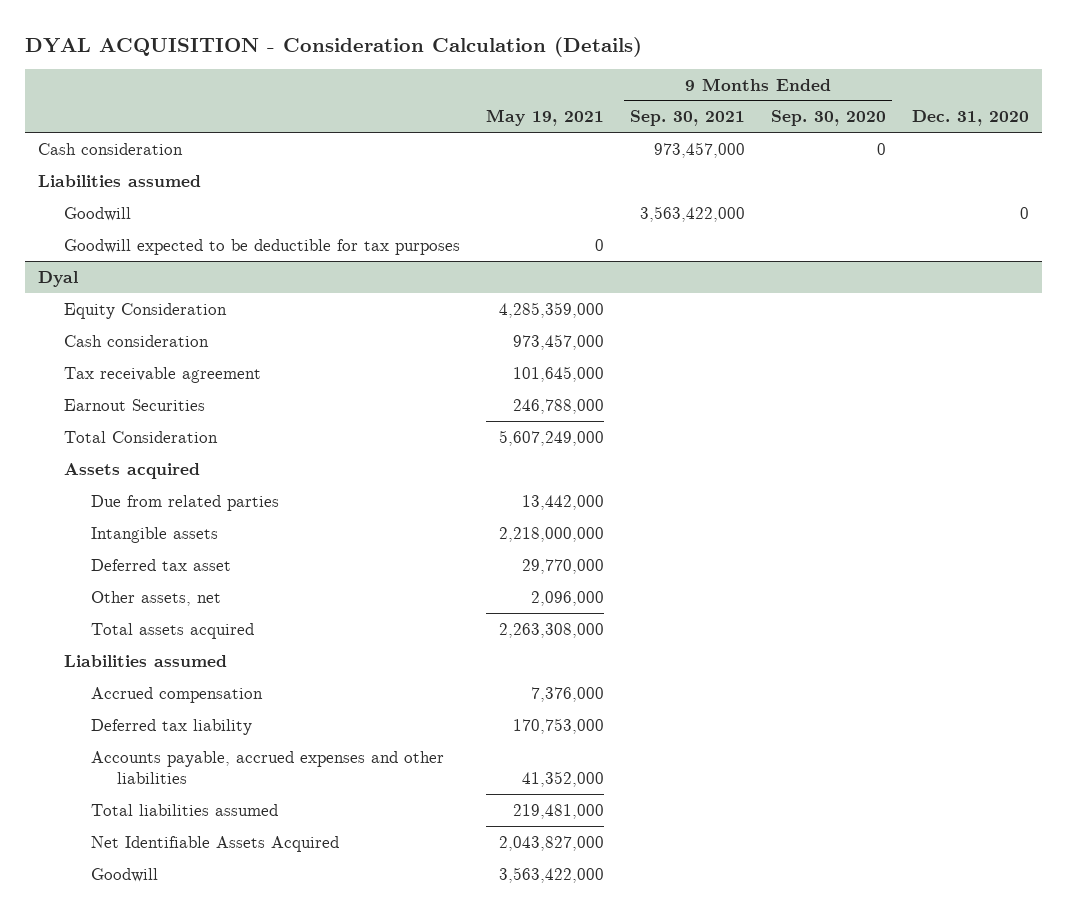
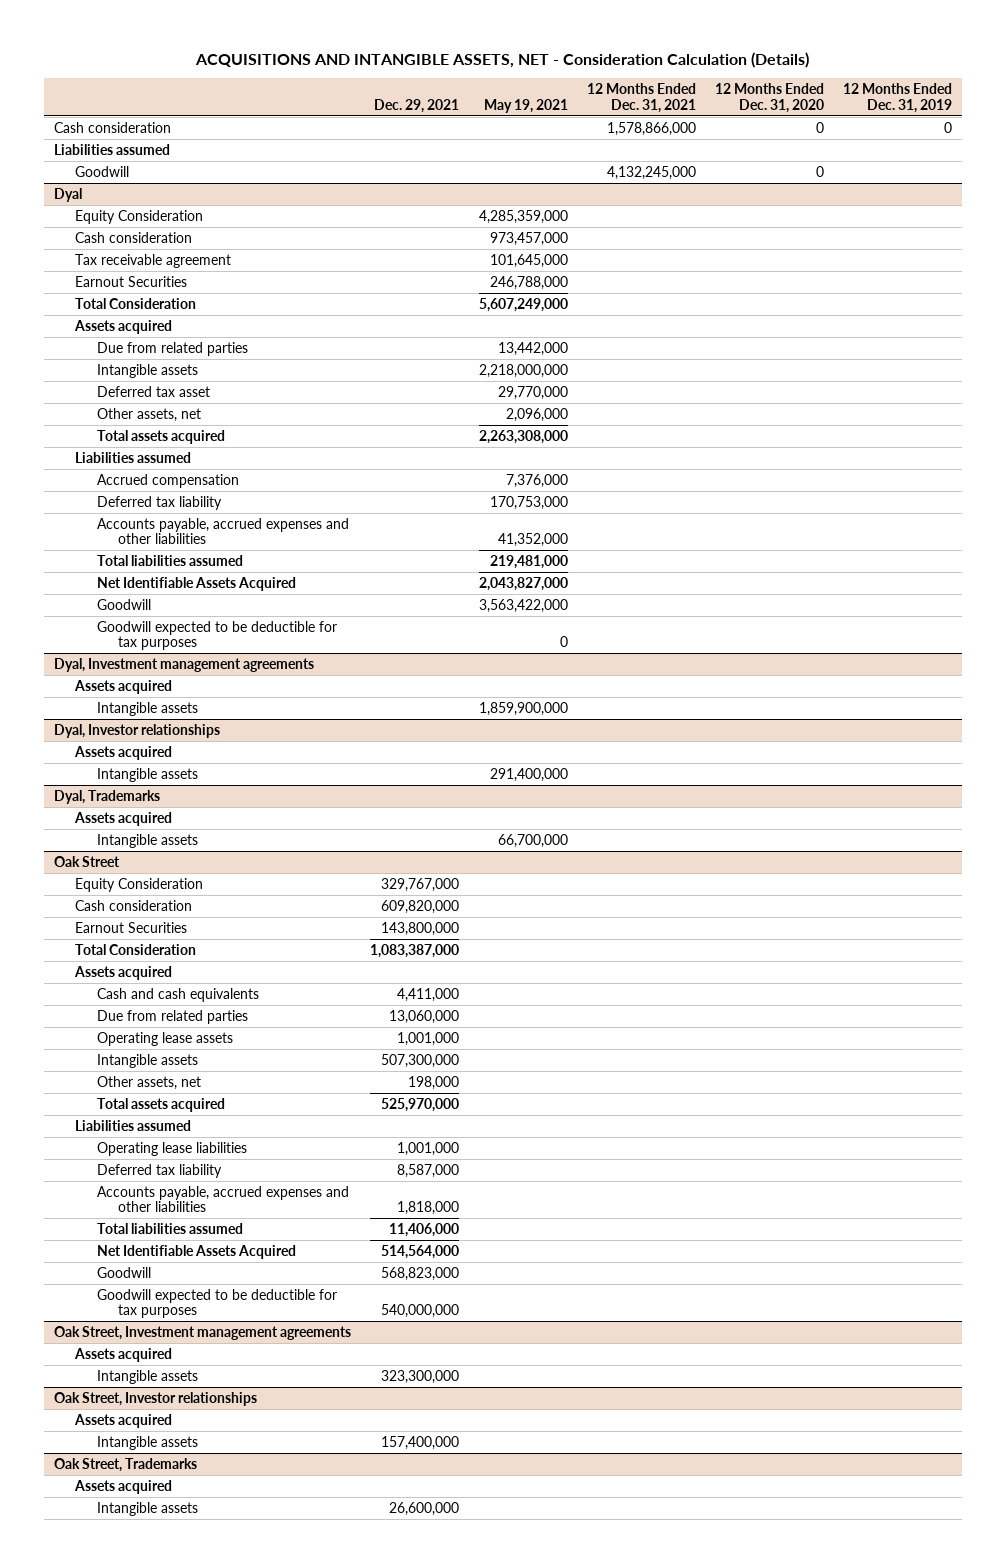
- DYAL ACQUISITION - Consideration Calculation (Details)
+ ACQUISITIONS AND INTANGIBLE ASSETS, NET - Consideration Calculation (Details)
- | May 19, 2021 | 9 Months Ended Sep. 30, 2021 | 9 Months Ended Sep. 30, 2020 | Dec. 31, 2020
+ | Dec. 29, 2021 | May 19, 2021 | 12 Months Ended Dec. 31, 2021 | 12 Months Ended Dec. 31, 2020 | 12 Months Ended Dec. 31, 2019
- Goodwill expected to be deductible for tax purposes | 0 | | |
@ Dyal
+ Goodwill expected to be deductible for tax purposes | | 0 | | |
+ Dyal, Investment management agreements
+ Assets acquired
+ Intangible assets | | 1,859,900,000 | | |
+ Dyal, Investor relationships
+ Assets acquired
+ Intangible assets | | 291,400,000 | | |
+ Dyal, Trademarks
+ Assets acquired
+ Intangible assets | | 66,700,000 | | |
+ Oak Street
+ Equity Consideration | 329,767,000 | | | |
+ Cash consideration | 609,820,000 | | | |
+ Earnout Securities | 143,800,000 | | | |
+ Total Consideration | 1,083,387,000 | | | |
+ Assets acquired
+ Cash and cash equivalents | 4,411,000 | | | |
+ Due from related parties | 13,060,000 | | | |
+ Operating lease assets | 1,001,000 | | | |
+ Intangible assets | 507,300,000 | | | |
+ Other assets, net | 198,000 | | | |
+ Total assets acquired | 525,970,000 | | | |
+ Liabilities assumed
+ Operating lease liabilities | 1,001,000 | | | |
+ Deferred tax liability | 8,587,000 | | | |
+ Accounts payable, accrued expenses and other liabilities | 1,818,000 | | | |
+ Total liabilities assumed | 11,406,000 | | | |
+ Net Identifiable Assets Acquired | 514,564,000 | | | |
+ Goodwill | 568,823,000 | | | |
+ Goodwill expected to be deductible for tax purposes | 540,000,000 | | | |
+ Oak Street, Investment management agreements
+ Assets acquired
+ Intangible assets | 323,300,000 | | | |
+ Oak Street, Investor relationships
+ Assets acquired
+ Intangible assets | 157,400,000 | | | |
+ Oak Street, Trademarks
+ Assets acquired
+ Intangible assets | 26,600,000 | | | |

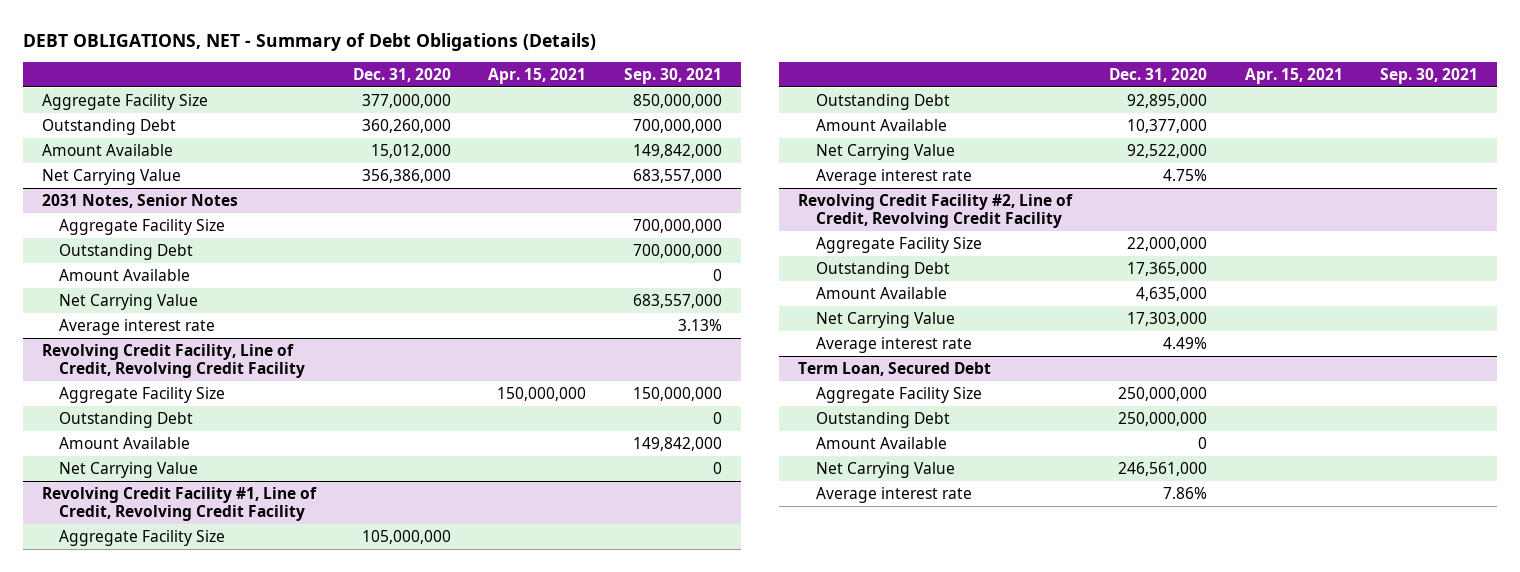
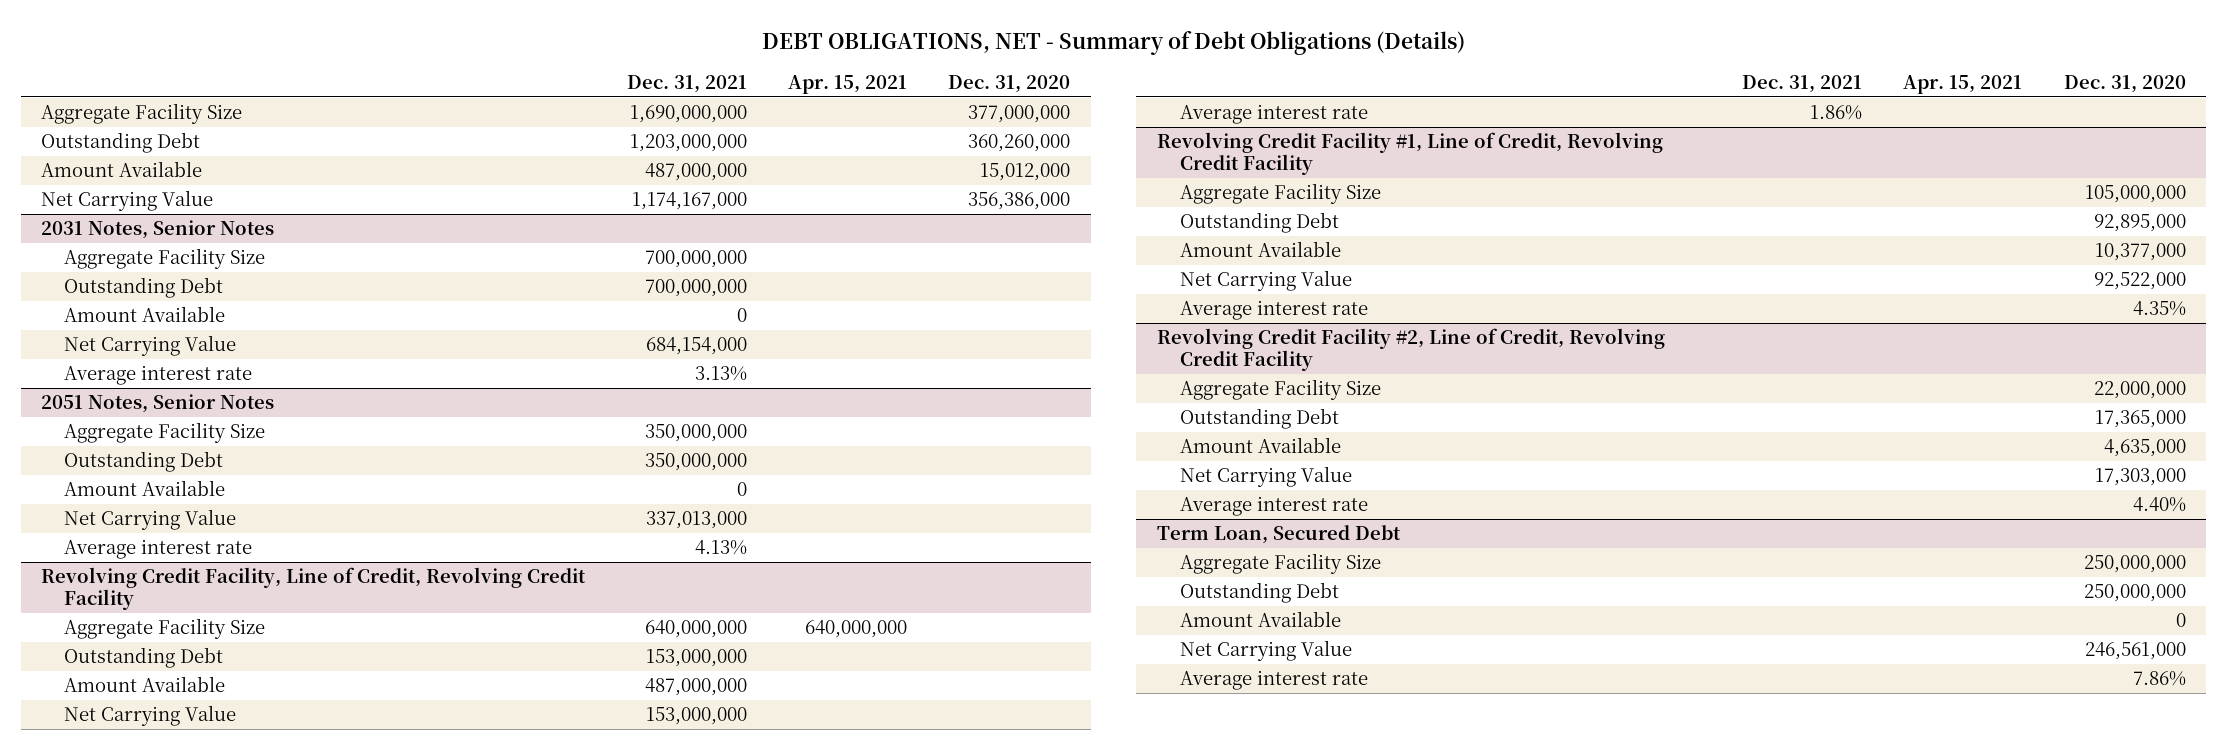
- | Dec. 31, 2020 | Apr. 15, 2021 | Sep. 30, 2021
+ | Dec. 31, 2021 | Apr. 15, 2021 | Dec. 31, 2020
+ 2051 Notes, Senior Notes
+ Aggregate Facility Size | 350,000,000 | |
+ Outstanding Debt | 350,000,000 | |
+ Amount Available | 0 | |
+ Net Carrying Value | 337,013,000 | |
+ Average interest rate | 4.13% | |
@ Revolving Credit Facility, Line of Credit, Revolving Credit Facility
- Aggregate Facility Size | | 150,000,000 | 150,000,000
+ Aggregate Facility Size | 640,000,000 | 640,000,000 |
+ Average interest rate | 1.86% | |
@ Revolving Credit Facility #1, Line of Credit, Revolving Credit Facility
- Average interest rate | 4.75% | |
+ Average interest rate | | | 4.35%
@ Revolving Credit Facility #2, Line of Credit, Revolving Credit Facility
- Average interest rate | 4.49% | |
+ Average interest rate | | | 4.40%

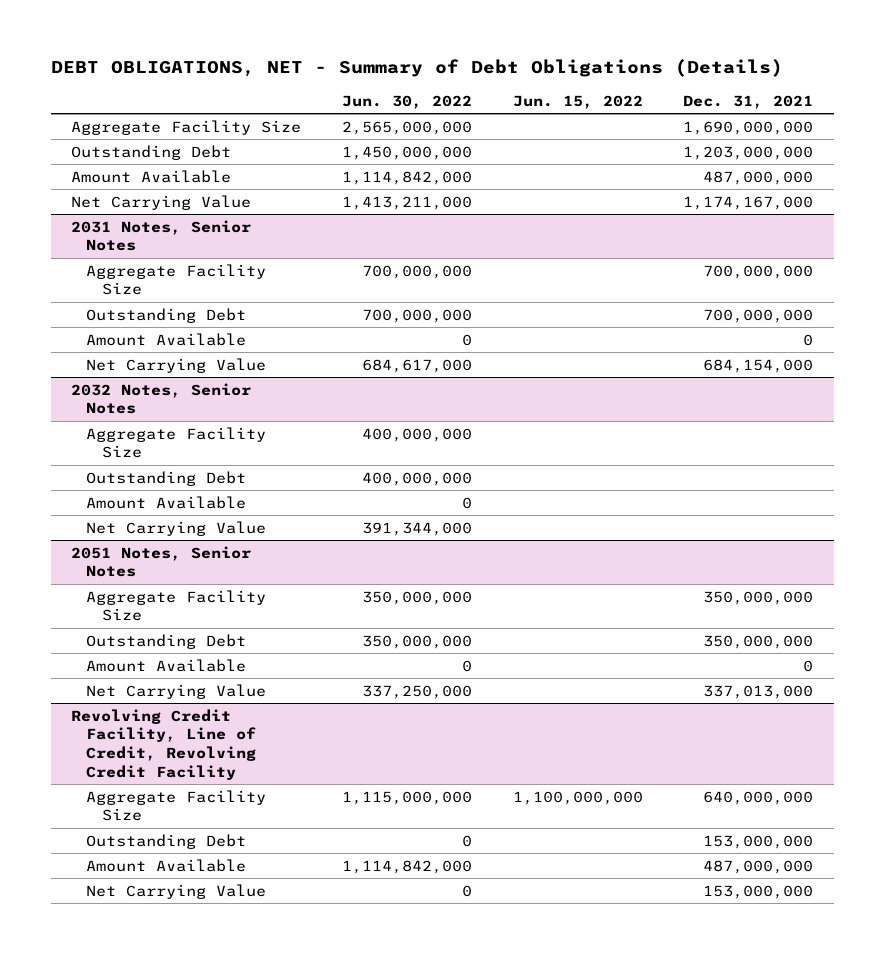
- | Dec. 31, 2021 | Apr. 15, 2021 | Dec. 31, 2020
+ | Jun. 30, 2022 | Jun. 15, 2022 | Dec. 31, 2021
@ 2031 Notes, Senior Notes
- Average interest rate | 3.13% | |
+ 2032 Notes, Senior Notes
+ Aggregate Facility Size | 400,000,000 | |
+ Outstanding Debt | 400,000,000 | |
+ Amount Available | 0 | |
+ Net Carrying Value | 391,344,000 | |
@ 2051 Notes, Senior Notes
- Average interest rate | 4.13% | |
@ Revolving Credit Facility, Line of Credit, Revolving Credit Facility
- Average interest rate | 1.86% | |
- Revolving Credit Facility #1, Line of Credit, Revolving Credit Facility
- Aggregate Facility Size | | | 105,000,000
- Outstanding Debt | | | 92,895,000
- Amount Available | | | 10,377,000
- Net Carrying Value | | | 92,522,000
- Average interest rate | | | 4.35%
- Revolving Credit Facility #2, Line of Credit, Revolving Credit Facility
- Aggregate Facility Size | | | 22,000,000
- Outstanding Debt | | | 17,365,000
- Amount Available | | | 4,635,000
- Net Carrying Value | | | 17,303,000
- Average interest rate | | | 4.40%
- Term Loan, Secured Debt
- Aggregate Facility Size | | | 250,000,000
- Outstanding Debt | | | 250,000,000
- Amount Available | | | 0
- Net Carrying Value | | | 246,561,000
- Average interest rate | | | 7.86%

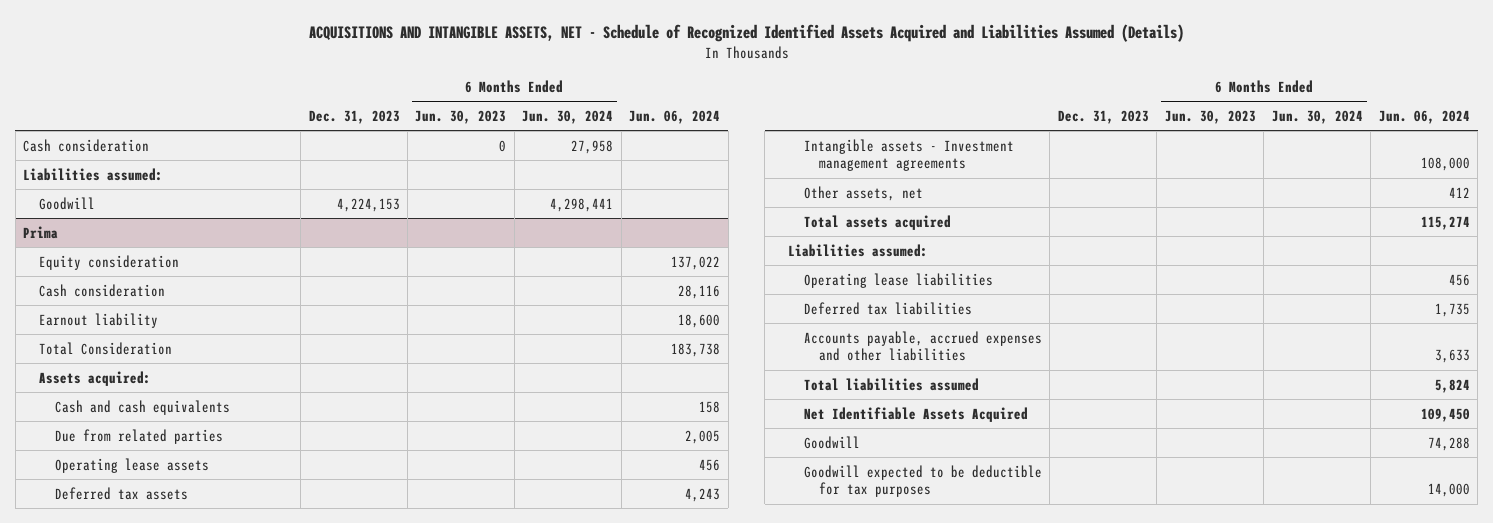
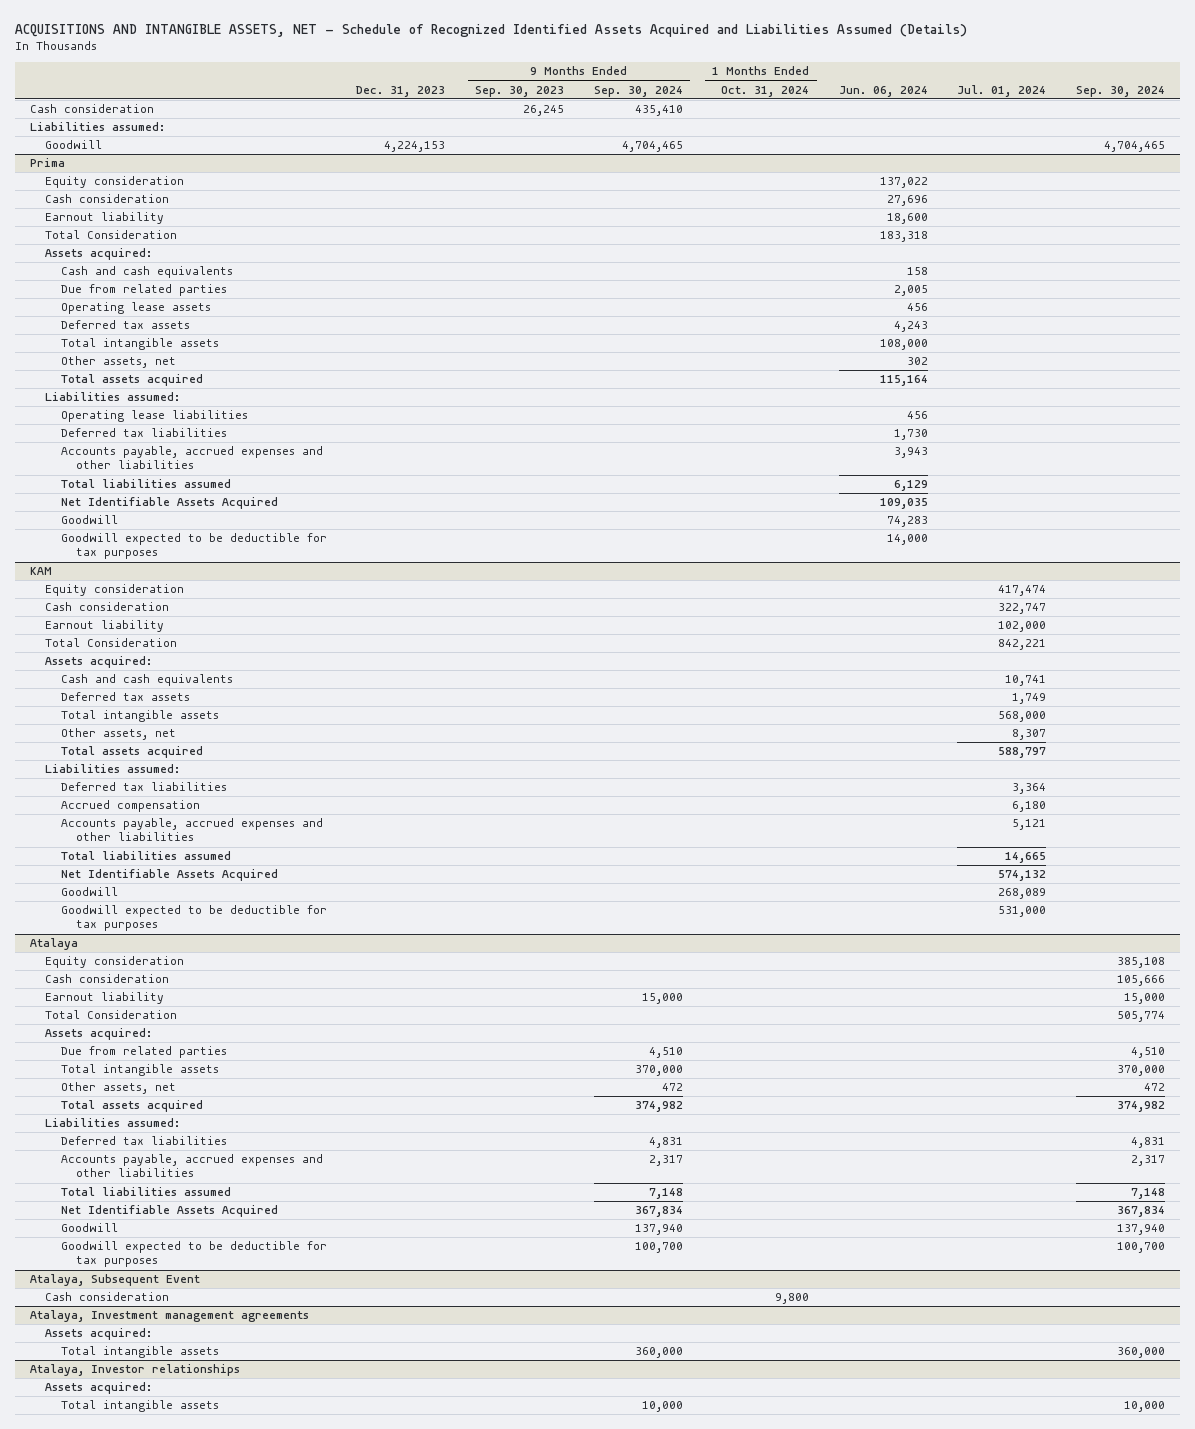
- | Dec. 31, 2023 | 6 Months Ended Jun. 30, 2023 | 6 Months Ended Jun. 30, 2024 | Jun. 06, 2024
+ | Dec. 31, 2023 | 9 Months Ended Sep. 30, 2023 | 9 Months Ended Sep. 30, 2024 | 1 Months Ended Oct. 31, 2024 | Jun. 06, 2024 | Jul. 01, 2024 | Sep. 30, 2024
@ Prima
- Cash consideration | | | | 28,116
+ Cash consideration | | | | | 27,696 | |
- Total Consideration | | | | 183,738
+ Total Consideration | | | | | 183,318 | |
- Intangible assets - Investment management agreements | | | | 108,000
- Other assets, net | | | | 412
- Total assets acquired | | | | 115,274
+ Total intangible assets | | | | | 108,000 | |
+ Other assets, net | | | | | 302 | |
+ Total assets acquired | | | | | 115,164 | |
- Deferred tax liabilities | | | | 1,735
- Accounts payable, accrued expenses and other liabilities | | | | 3,633
- Total liabilities assumed | | | | 5,824
- Net Identifiable Assets Acquired | | | | 109,450
- Goodwill | | | | 74,288
+ Deferred tax liabilities | | | | | 1,730 | |
+ Accounts payable, accrued expenses and other liabilities | | | | | 3,943 | |
+ Total liabilities assumed | | | | | 6,129 | |
+ Net Identifiable Assets Acquired | | | | | 109,035 | |
+ Goodwill | | | | | 74,283 | |
+ KAM
+ Equity consideration | | | | | | 417,474 |
+ Cash consideration | | | | | | 322,747 |
+ Earnout liability | | | | | | 102,000 |
+ Total Consideration | | | | | | 842,221 |
+ Assets acquired:
+ Cash and cash equivalents | | | | | | 10,741 |
+ Deferred tax assets | | | | | | 1,749 |
+ Total intangible assets | | | | | | 568,000 |
+ Other assets, net | | | | | | 8,307 |
+ Total assets acquired | | | | | | 588,797 |
+ Liabilities assumed:
+ Deferred tax liabilities | | | | | | 3,364 |
+ Accrued compensation | | | | | | 6,180 |
+ Accounts payable, accrued expenses and other liabilities | | | | | | 5,121 |
+ Total liabilities assumed | | | | | | 14,665 |
+ Net Identifiable Assets Acquired | | | | | | 574,132 |
+ Goodwill | | | | | | 268,089 |
+ Goodwill expected to be deductible for tax purposes | | | | | | 531,000 |
+ Atalaya
+ Equity consideration | | | | | | | 385,108
+ Cash consideration | | | | | | | 105,666
+ Earnout liability | | | 15,000 | | | | 15,000
+ Total Consideration | | | | | | | 505,774
+ Assets acquired:
+ Due from related parties | | | 4,510 | | | | 4,510
+ Total intangible assets | | | 370,000 | | | | 370,000
+ Other assets, net | | | 472 | | | | 472
+ Total assets acquired | | | 374,982 | | | | 374,982
+ Liabilities assumed:
+ Deferred tax liabilities | | | 4,831 | | | | 4,831
+ Accounts payable, accrued expenses and other liabilities | | | 2,317 | | | | 2,317
+ Total liabilities assumed | | | 7,148 | | | | 7,148
+ Net Identifiable Assets Acquired | | | 367,834 | | | | 367,834
+ Goodwill | | | 137,940 | | | | 137,940
+ Goodwill expected to be deductible for tax purposes | | | 100,700 | | | | 100,700
+ Atalaya, Subsequent Event
+ Cash consideration | | | | 9,800 | | |
+ Atalaya, Investment management agreements
+ Assets acquired:
+ Total intangible assets | | | 360,000 | | | | 360,000
+ Atalaya, Investor relationships
+ Assets acquired:
+ Total intangible assets | | | 10,000 | | | | 10,000

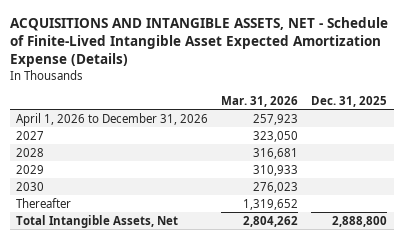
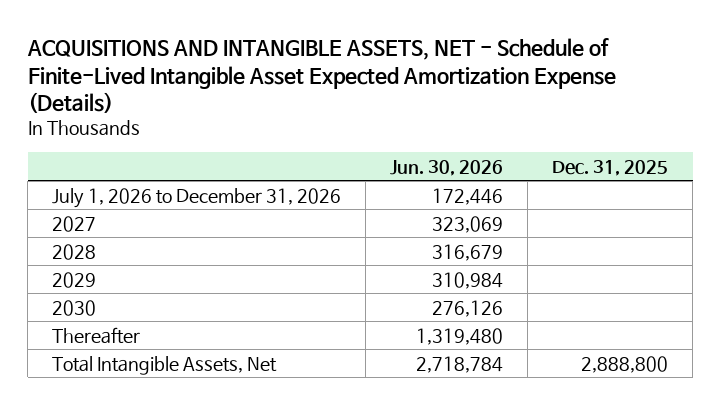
- | Mar. 31, 2026 | Dec. 31, 2025
+ | Jun. 30, 2026 | Dec. 31, 2025
- April 1, 2026 to December 31, 2026 | 257,923 |
+ July 1, 2026 to December 31, 2026 | 172,446 |

